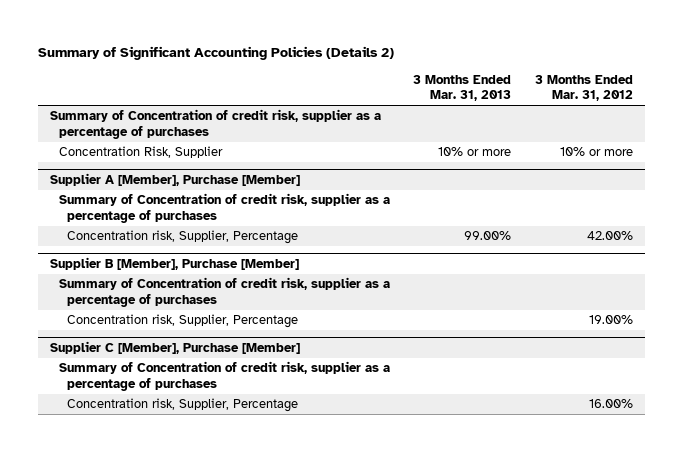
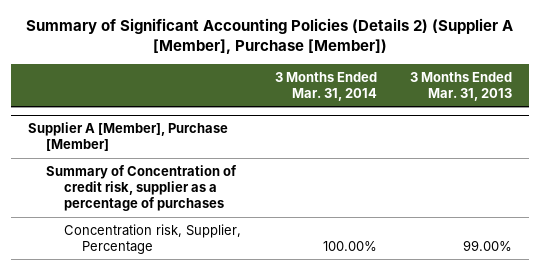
- Summary of Significant Accounting Policies (Details 2)
+ Summary of Significant Accounting Policies (Details 2) (Supplier A [Member], Purchase [Member])
- | 3 Months Ended Mar. 31, 2013 | 3 Months Ended Mar. 31, 2012
+ | 3 Months Ended Mar. 31, 2014 | 3 Months Ended Mar. 31, 2013
- Summary of Concentration of credit risk, supplier as a percentage of purchases
- Concentration Risk, Supplier | 10% or more | 10% or more
- Supplier B [Member], Purchase [Member]
- Summary of Concentration of credit risk, supplier as a percentage of purchases
- Concentration risk, Supplier, Percentage | | 19.00%
- Supplier C [Member], Purchase [Member]
- Summary of Concentration of credit risk, supplier as a percentage of purchases
- Concentration risk, Supplier, Percentage | | 16.00%

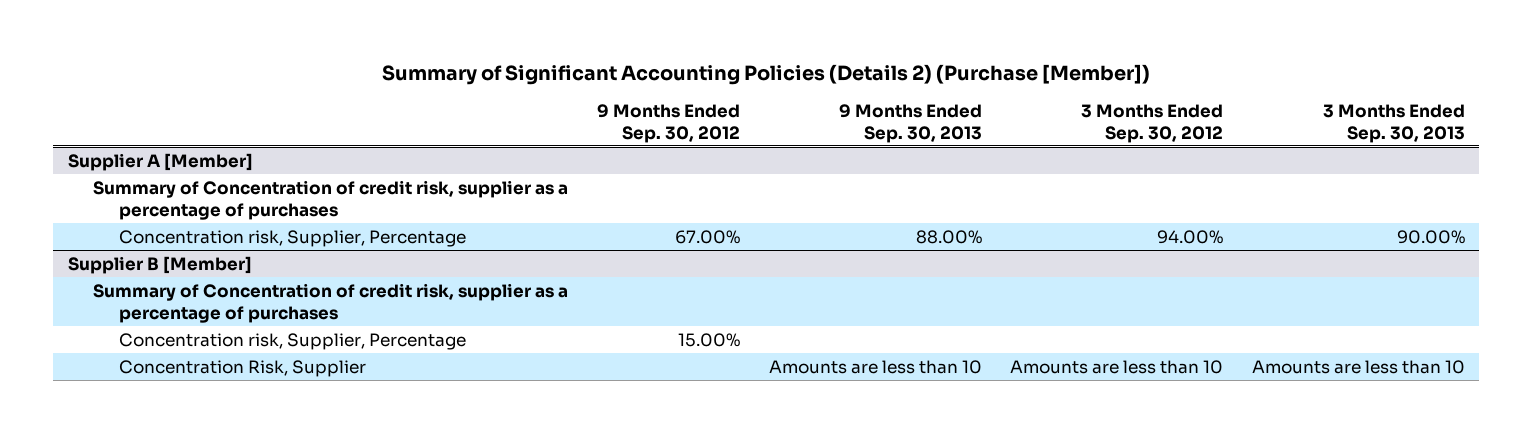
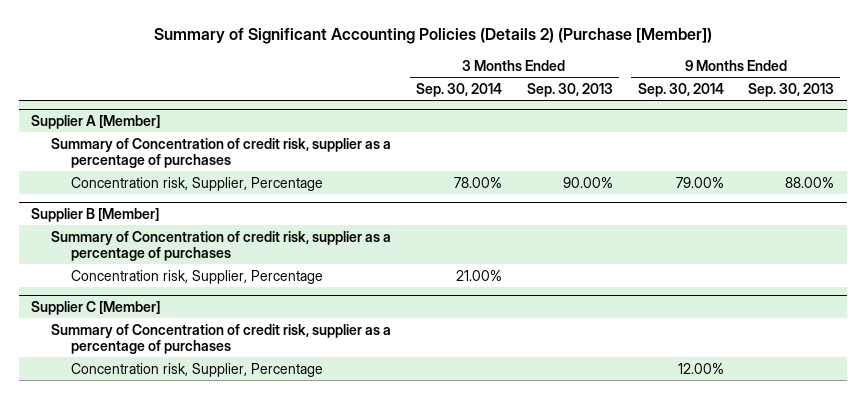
- | 9 Months Ended Sep. 30, 2012 | 9 Months Ended Sep. 30, 2013 | 3 Months Ended Sep. 30, 2012 | 3 Months Ended Sep. 30, 2013
+ | 3 Months Ended Sep. 30, 2014 | 3 Months Ended Sep. 30, 2013 | 9 Months Ended Sep. 30, 2014 | 9 Months Ended Sep. 30, 2013
@ Supplier B [Member]
- Concentration Risk, Supplier | | Amounts are less than 10 | Amounts are less than 10 | Amounts are less than 10
+ Supplier C [Member]
+ Summary of Concentration of credit risk, supplier as a percentage of purchases
+ Concentration risk, Supplier, Percentage | | | 12.00% |

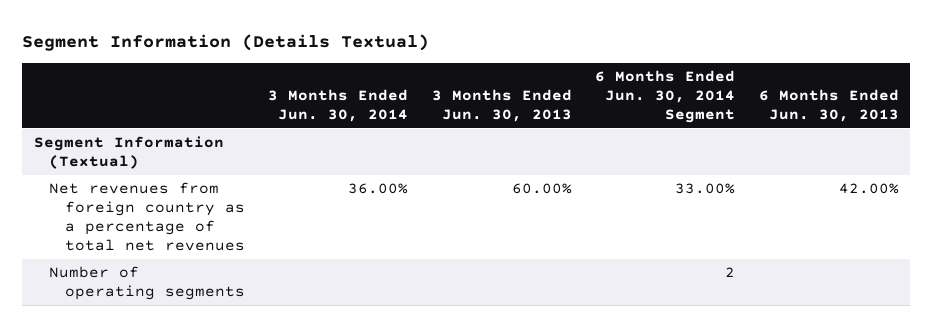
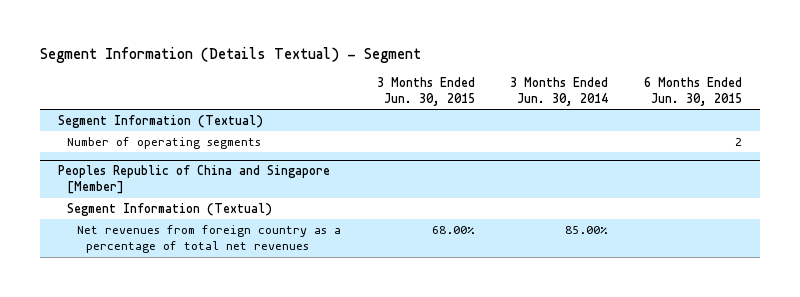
- Segment Information (Details Textual)
+ Segment Information (Details Textual) - Segment
- | 3 Months Ended Jun. 30, 2014 | 3 Months Ended Jun. 30, 2013 | 6 Months Ended Jun. 30, 2014 Segment | 6 Months Ended Jun. 30, 2013
+ | 3 Months Ended Jun. 30, 2015 | 3 Months Ended Jun. 30, 2014 | 6 Months Ended Jun. 30, 2015
- Net revenues from foreign country as a percentage of total net revenues | 36.00% | 60.00% | 33.00% | 42.00%
+ Peoples Republic of China and Singapore [Member]
+ Segment Information (Textual)
+ Net revenues from foreign country as a percentage of total net revenues | 68.00% | 85.00% |

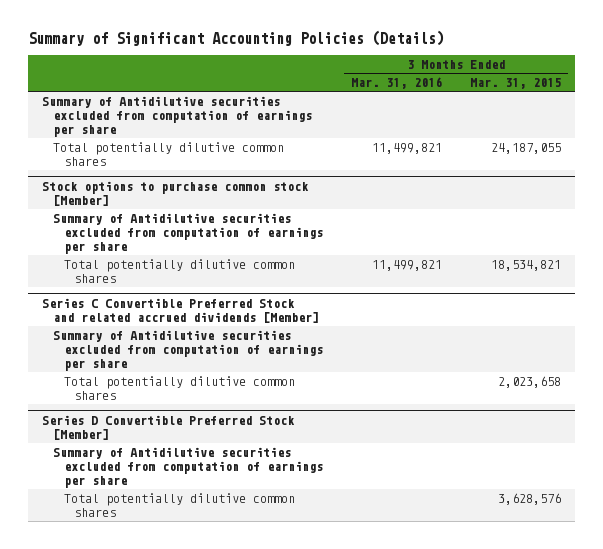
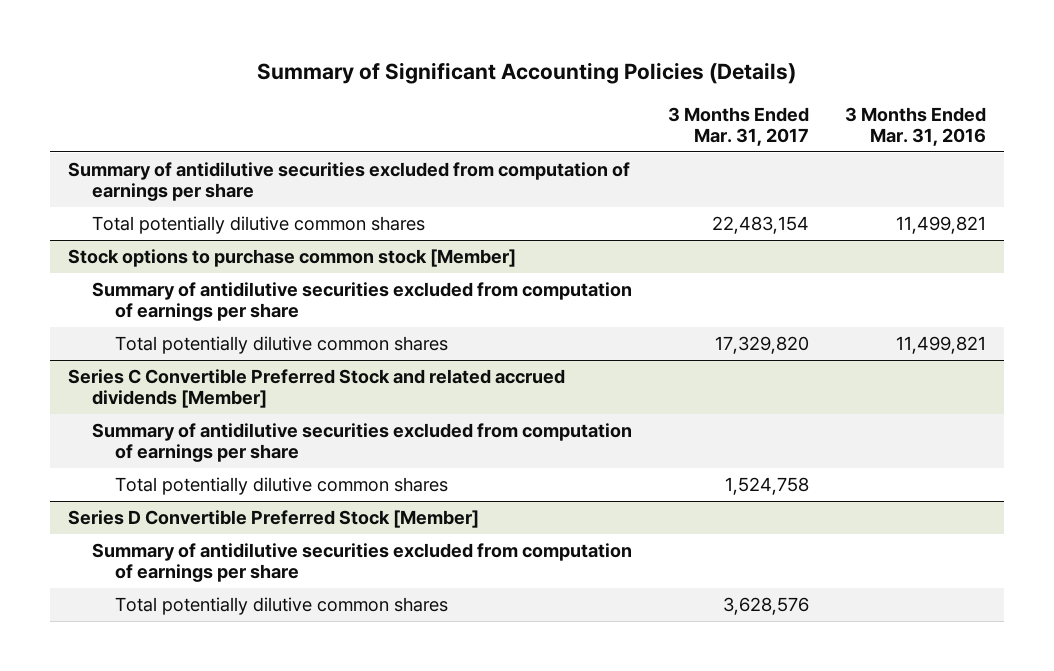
- | 3 Months Ended Mar. 31, 2016 | 3 Months Ended Mar. 31, 2015
+ | 3 Months Ended Mar. 31, 2017 | 3 Months Ended Mar. 31, 2016
- Summary of Antidilutive securities excluded from computation of earnings per share
+ Summary of antidilutive securities excluded from computation of earnings per share
@ Stock options to purchase common stock [Member]
- Summary of Antidilutive securities excluded from computation of earnings per share
+ Summary of antidilutive securities excluded from computation of earnings per share
@ Series C Convertible Preferred Stock and related accrued dividends [Member]
- Summary of Antidilutive securities excluded from computation of earnings per share
+ Summary of antidilutive securities excluded from computation of earnings per share
@ Series D Convertible Preferred Stock [Member]
- Summary of Antidilutive securities excluded from computation of earnings per share
+ Summary of antidilutive securities excluded from computation of earnings per share

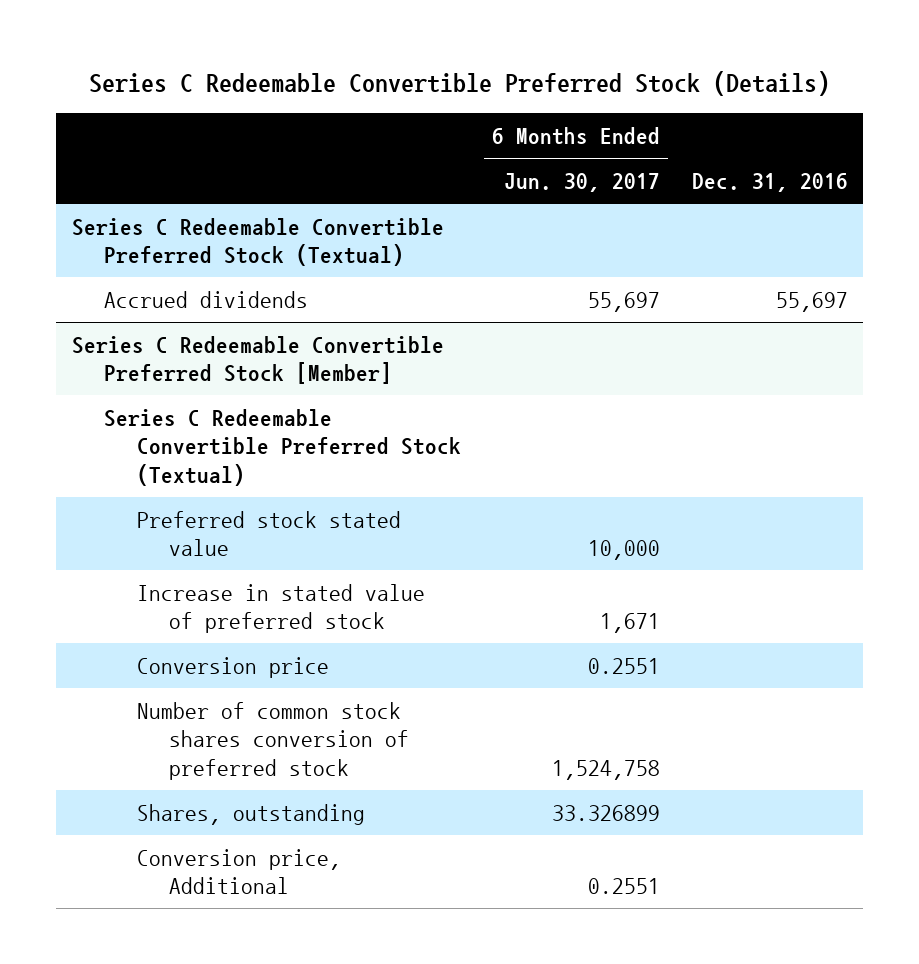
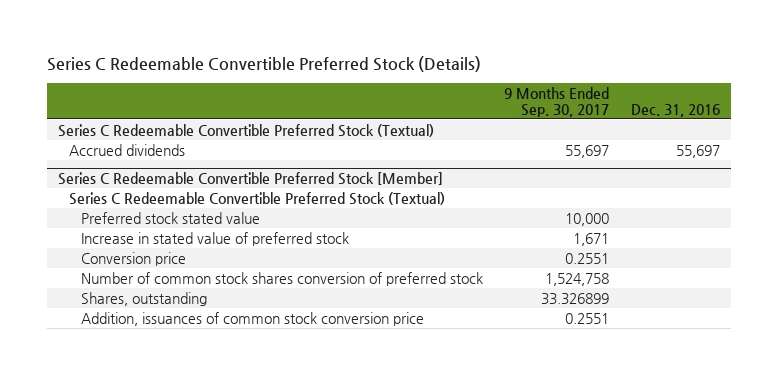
- | 6 Months Ended Jun. 30, 2017 | Dec. 31, 2016
+ | 9 Months Ended Sep. 30, 2017 | Dec. 31, 2016
@ Series C Redeemable Convertible Preferred Stock [Member]
- Conversion price, Additional | 0.2551 |
+ Addition, issuances of common stock conversion price | 0.2551 |

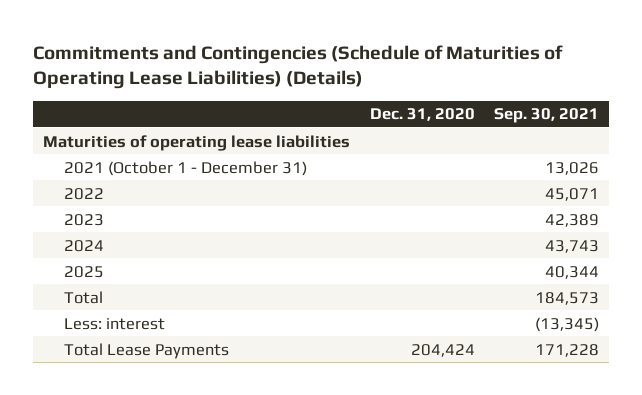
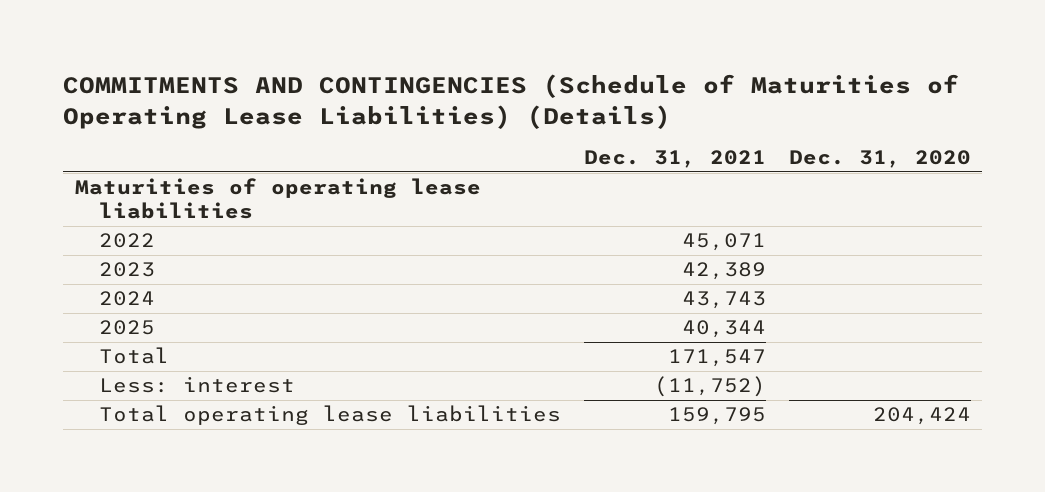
- Commitments and Contingencies (Schedule of Maturities of Operating Lease Liabilities) (Details)
+ COMMITMENTS AND CONTINGENCIES (Schedule of Maturities of Operating Lease Liabilities) (Details)
- | Dec. 31, 2020 | Sep. 30, 2021
+ | Dec. 31, 2021 | Dec. 31, 2020
- 2021 (October 1 - December 31) | | 13,026
- Total Lease Payments | 204,424 | 171,228
+ Total operating lease liabilities | 159,795 | 204,424

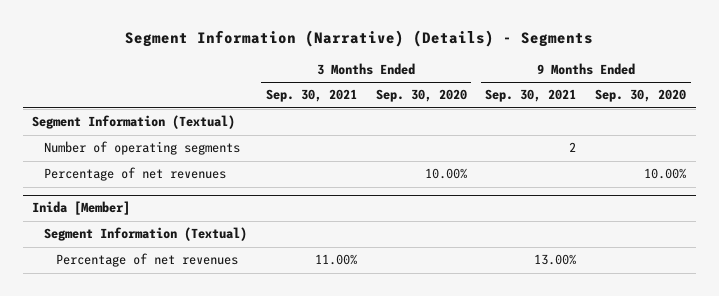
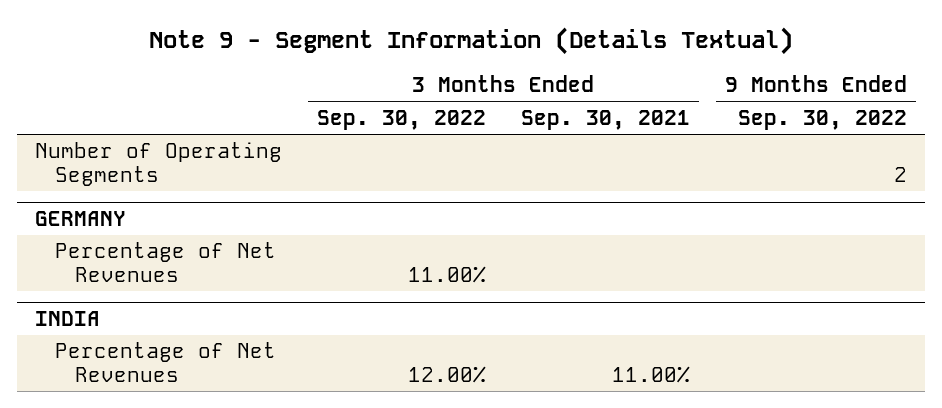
- Segment Information (Narrative) (Details) - Segments
+ Note 9 - Segment Information (Details Textual)
- | 3 Months Ended Sep. 30, 2021 | 3 Months Ended Sep. 30, 2020 | 9 Months Ended Sep. 30, 2021 | 9 Months Ended Sep. 30, 2020
+ | 3 Months Ended Sep. 30, 2022 | 3 Months Ended Sep. 30, 2021 | 9 Months Ended Sep. 30, 2022
- Segment Information (Textual)
- Number of operating segments | | | 2 |
- Percentage of net revenues | | 10.00% | | 10.00%
- Inida [Member]
- Segment Information (Textual)
- Percentage of net revenues | 11.00% | | 13.00% |
+ Number of Operating Segments | | | 2
+ GERMANY
+ Percentage of Net Revenues | 11.00% | |
+ INDIA
+ Percentage of Net Revenues | 12.00% | 11.00% |

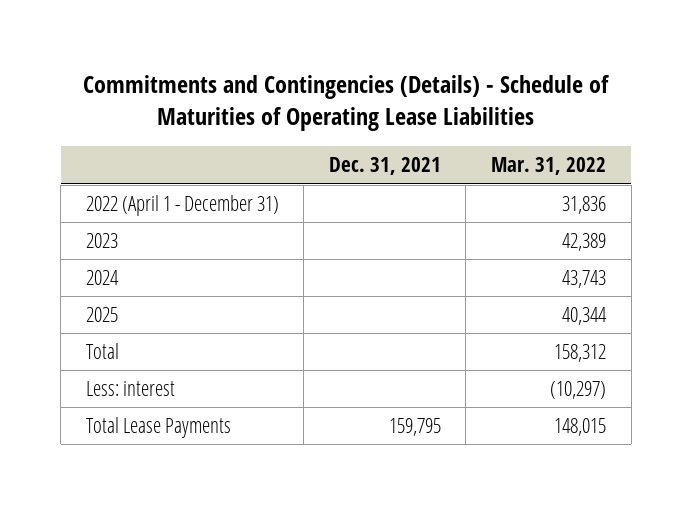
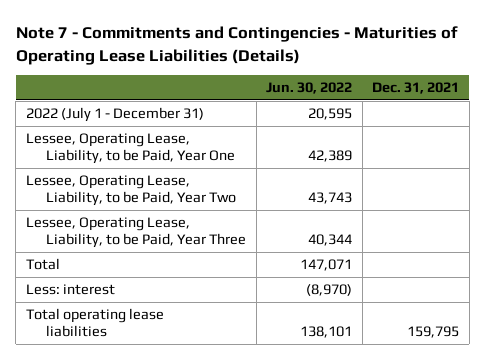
- Commitments and Contingencies (Details) - Schedule of Maturities of Operating Lease Liabilities
+ Note 7 - Commitments and Contingencies - Maturities of Operating Lease Liabilities (Details)
- | Dec. 31, 2021 | Mar. 31, 2022
+ | Jun. 30, 2022 | Dec. 31, 2021
- 2022 (April 1 - December 31) | | 31,836
- 2023 | | 42,389
- 2024 | | 43,743
- 2025 | | 40,344
+ 2022 (July 1 - December 31) | 20,595 |
+ Lessee, Operating Lease, Liability, to be Paid, Year One | 42,389 |
+ Lessee, Operating Lease, Liability, to be Paid, Year Two | 43,743 |
+ Lessee, Operating Lease, Liability, to be Paid, Year Three | 40,344 |
- Total Lease Payments | 159,795 | 148,015
+ Total operating lease liabilities | 138,101 | 159,795

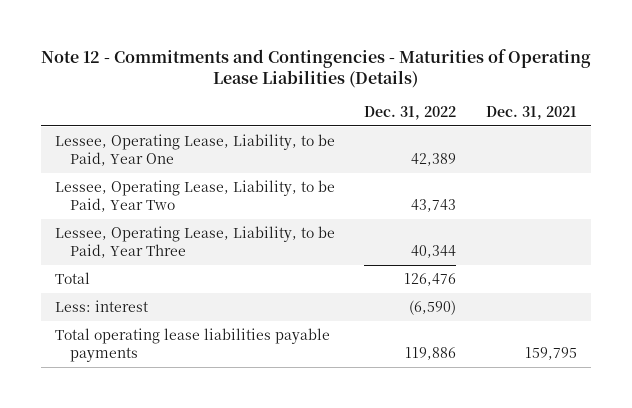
- Note 7 - Commitments and Contingencies - Maturities of Operating Lease Liabilities (Details)
+ Note 12 - Commitments and Contingencies - Maturities of Operating Lease Liabilities (Details)
- | Jun. 30, 2022 | Dec. 31, 2021
+ | Dec. 31, 2022 | Dec. 31, 2021
- 2022 (July 1 - December 31) | 20,595 |
- Total operating lease liabilities | 138,101 | 159,795
+ Total operating lease liabilities payable payments | 119,886 | 159,795

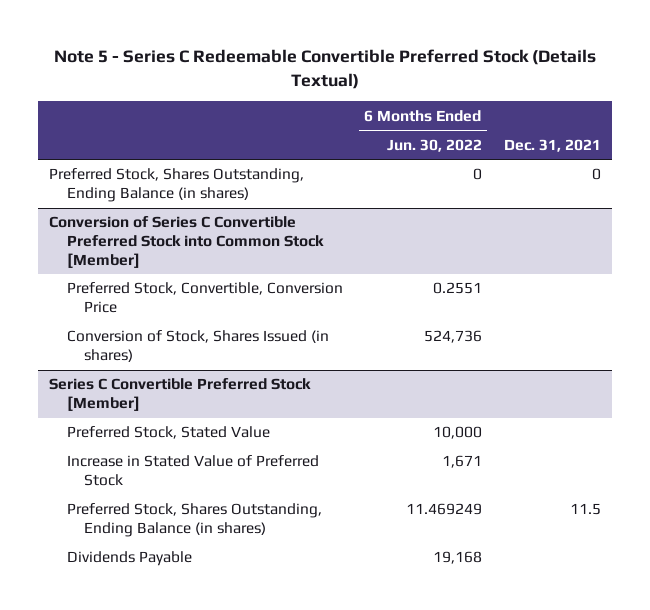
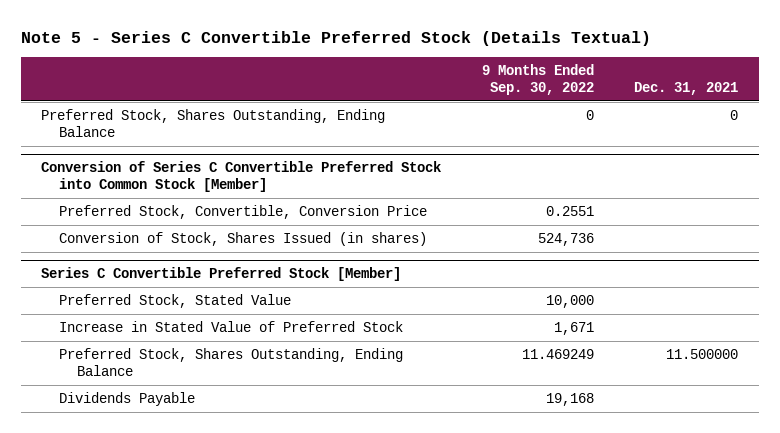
- Note 5 - Series C Redeemable Convertible Preferred Stock (Details Textual)
+ Note 5 - Series C Convertible Preferred Stock (Details Textual)
- | 6 Months Ended Jun. 30, 2022 | Dec. 31, 2021
+ | 9 Months Ended Sep. 30, 2022 | Dec. 31, 2021
- Preferred Stock, Shares Outstanding, Ending Balance (in shares) | 0 | 0
+ Preferred Stock, Shares Outstanding, Ending Balance | 0 | 0
@ Series C Convertible Preferred Stock [Member]
- Preferred Stock, Shares Outstanding, Ending Balance (in shares) | 11.469249 | 11.5
+ Preferred Stock, Shares Outstanding, Ending Balance | 11.469249 | 11.500000

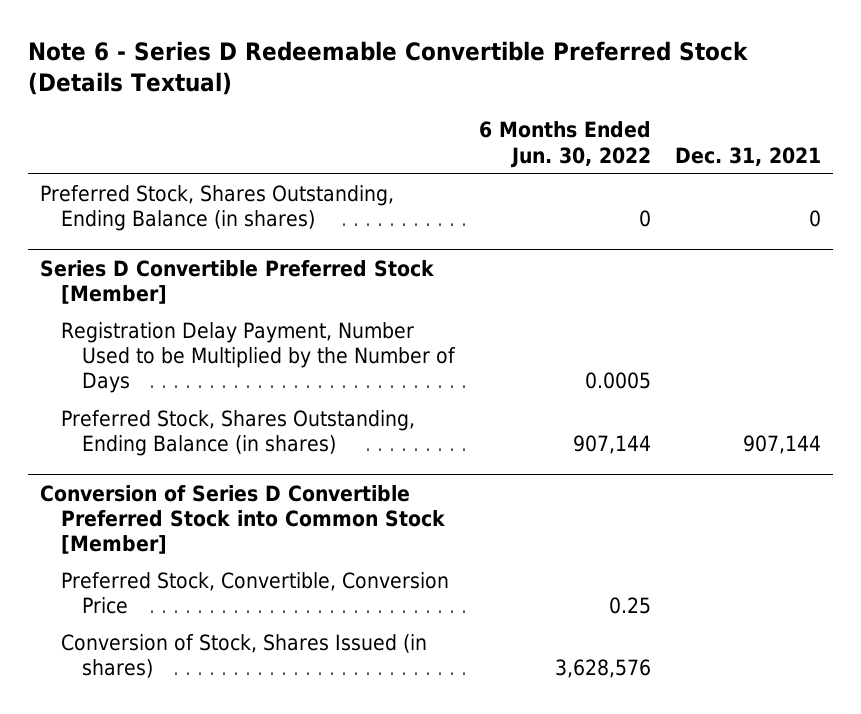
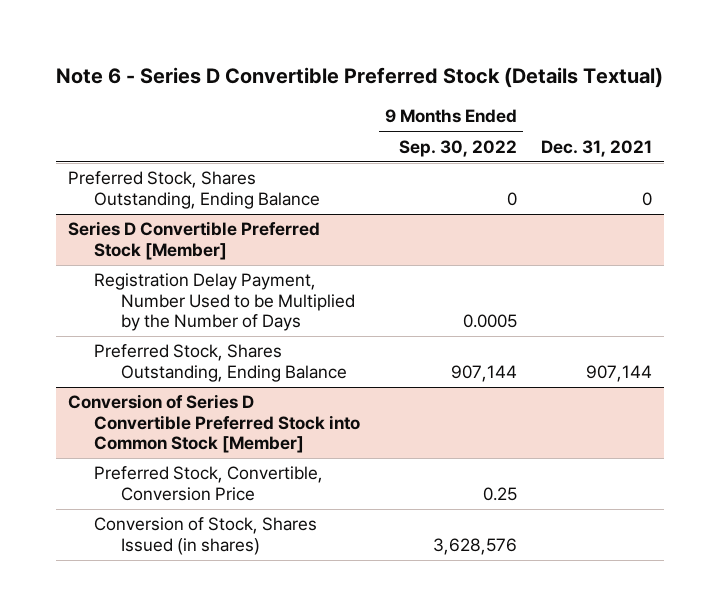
- Note 6 - Series D Redeemable Convertible Preferred Stock (Details Textual)
+ Note 6 - Series D Convertible Preferred Stock (Details Textual)
- | 6 Months Ended Jun. 30, 2022 | Dec. 31, 2021
+ | 9 Months Ended Sep. 30, 2022 | Dec. 31, 2021
- Preferred Stock, Shares Outstanding, Ending Balance (in shares) | 0 | 0
+ Preferred Stock, Shares Outstanding, Ending Balance | 0 | 0
@ Series D Convertible Preferred Stock [Member]
- Preferred Stock, Shares Outstanding, Ending Balance (in shares) | 907,144 | 907,144
+ Preferred Stock, Shares Outstanding, Ending Balance | 907,144 | 907,144

